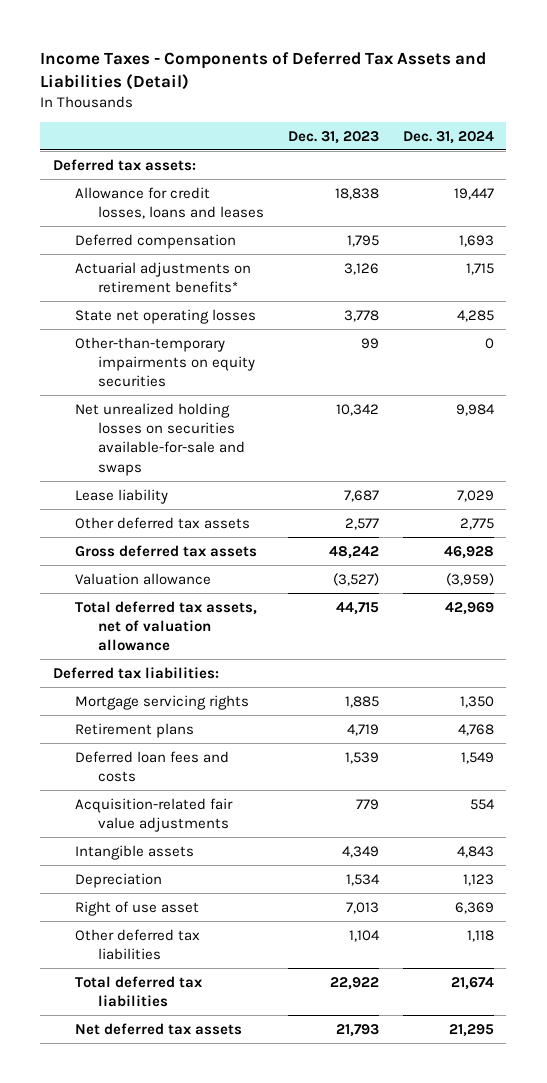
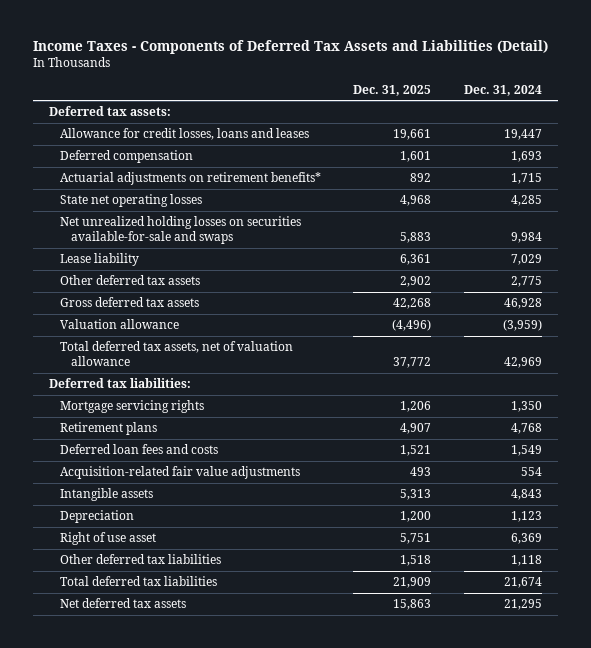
- | Dec. 31, 2023 | Dec. 31, 2024
+ | Dec. 31, 2025 | Dec. 31, 2024
- Other-than-temporary impairments on equity securities | 99 | 0

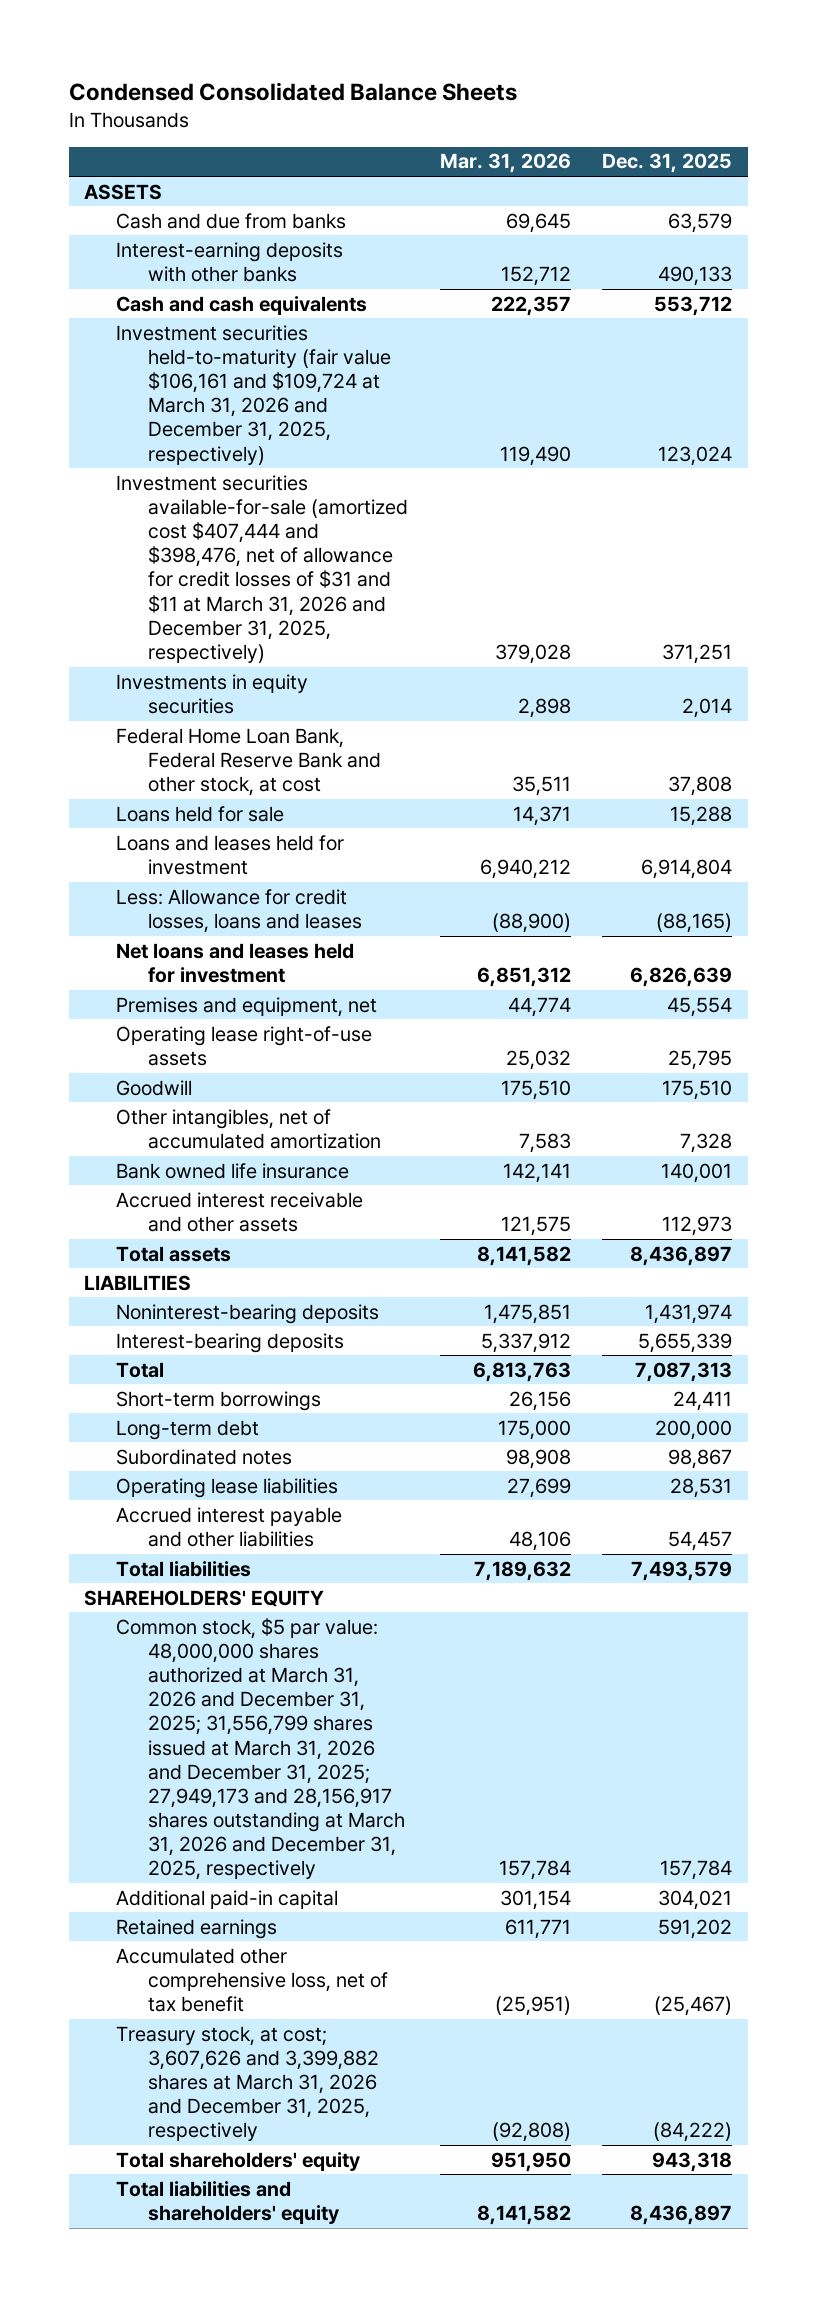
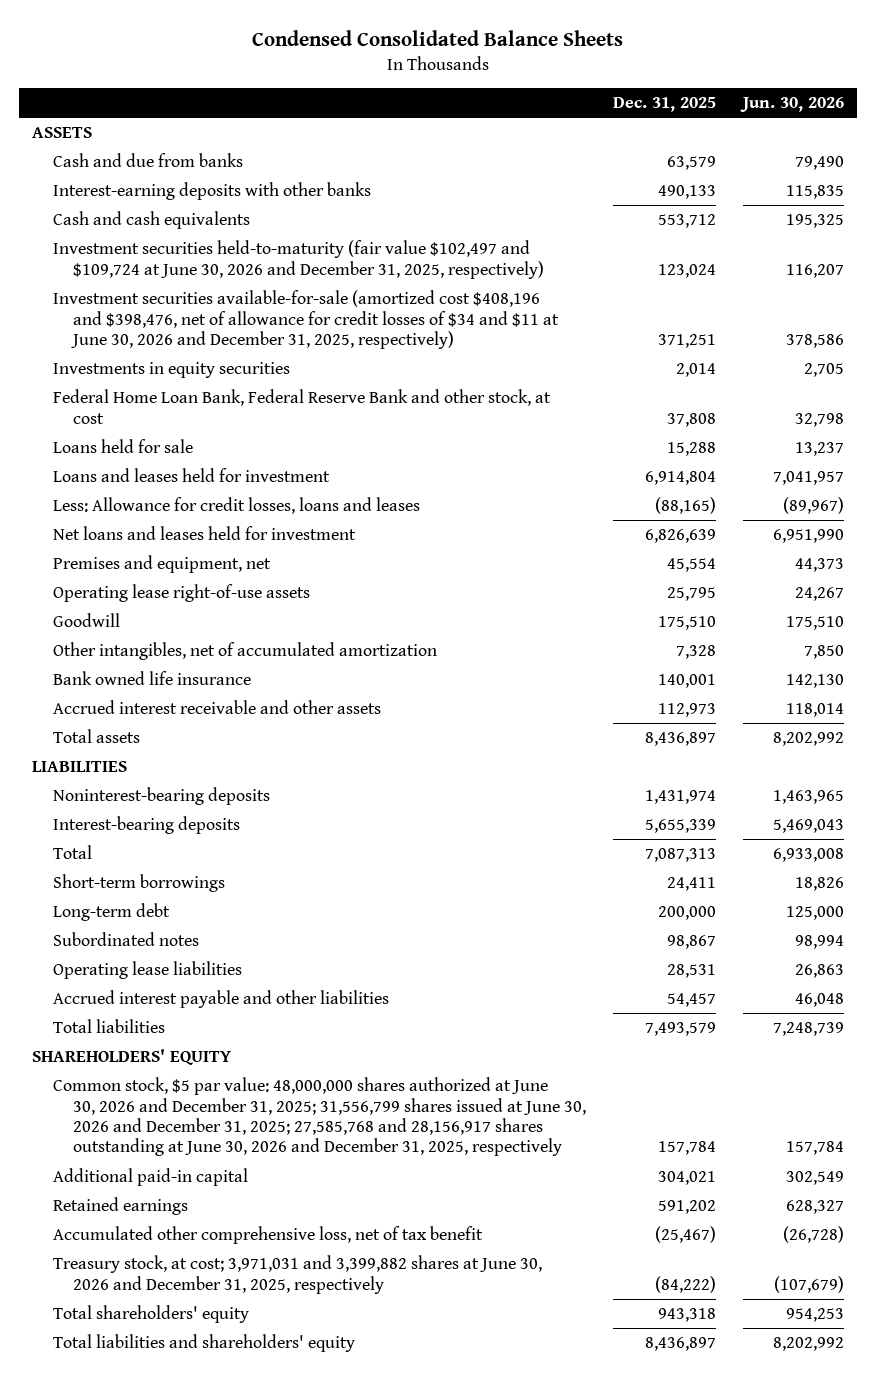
- | Mar. 31, 2026 | Dec. 31, 2025
+ | Dec. 31, 2025 | Jun. 30, 2026
- Investment securities held-to-maturity (fair value $106,161 and $109,724 at March 31, 2026 and December 31, 2025, respectively) | 119,490 | 123,024
- Investment securities available-for-sale (amortized cost $407,444 and $398,476, net of allowance for credit losses of $31 and $11 at March 31, 2026 and December 31, 2025, respectively) | 379,028 | 371,251
+ Investment securities held-to-maturity (fair value $102,497 and $109,724 at June 30, 2026 and December 31, 2025, respectively) | 123,024 | 116,207
+ Investment securities available-for-sale (amortized cost $408,196 and $398,476, net of allowance for credit losses of $34 and $11 at June 30, 2026 and December 31, 2025, respectively) | 371,251 | 378,586
- Common stock, $5 par value: 48,000,000 shares authorized at March 31, 2026 and December 31, 2025; 31,556,799 shares issued at March 31, 2026 and December 31, 2025; 27,949,173 and 28,156,917 shares outstanding at March 31, 2026 and December 31, 2025, respectively | 157,784 | 157,784
+ Common stock, $5 par value: 48,000,000 shares authorized at June 30, 2026 and December 31, 2025; 31,556,799 shares issued at June 30, 2026 and December 31, 2025; 27,585,768 and 28,156,917 shares outstanding at June 30, 2026 and December 31, 2025, respectively | 157,784 | 157,784
- Treasury stock, at cost; 3,607,626 and 3,399,882 shares at March 31, 2026 and December 31, 2025, respectively | (92,808) | (84,222)
+ Treasury stock, at cost; 3,971,031 and 3,399,882 shares at June 30, 2026 and December 31, 2025, respectively | (84,222) | (107,679)

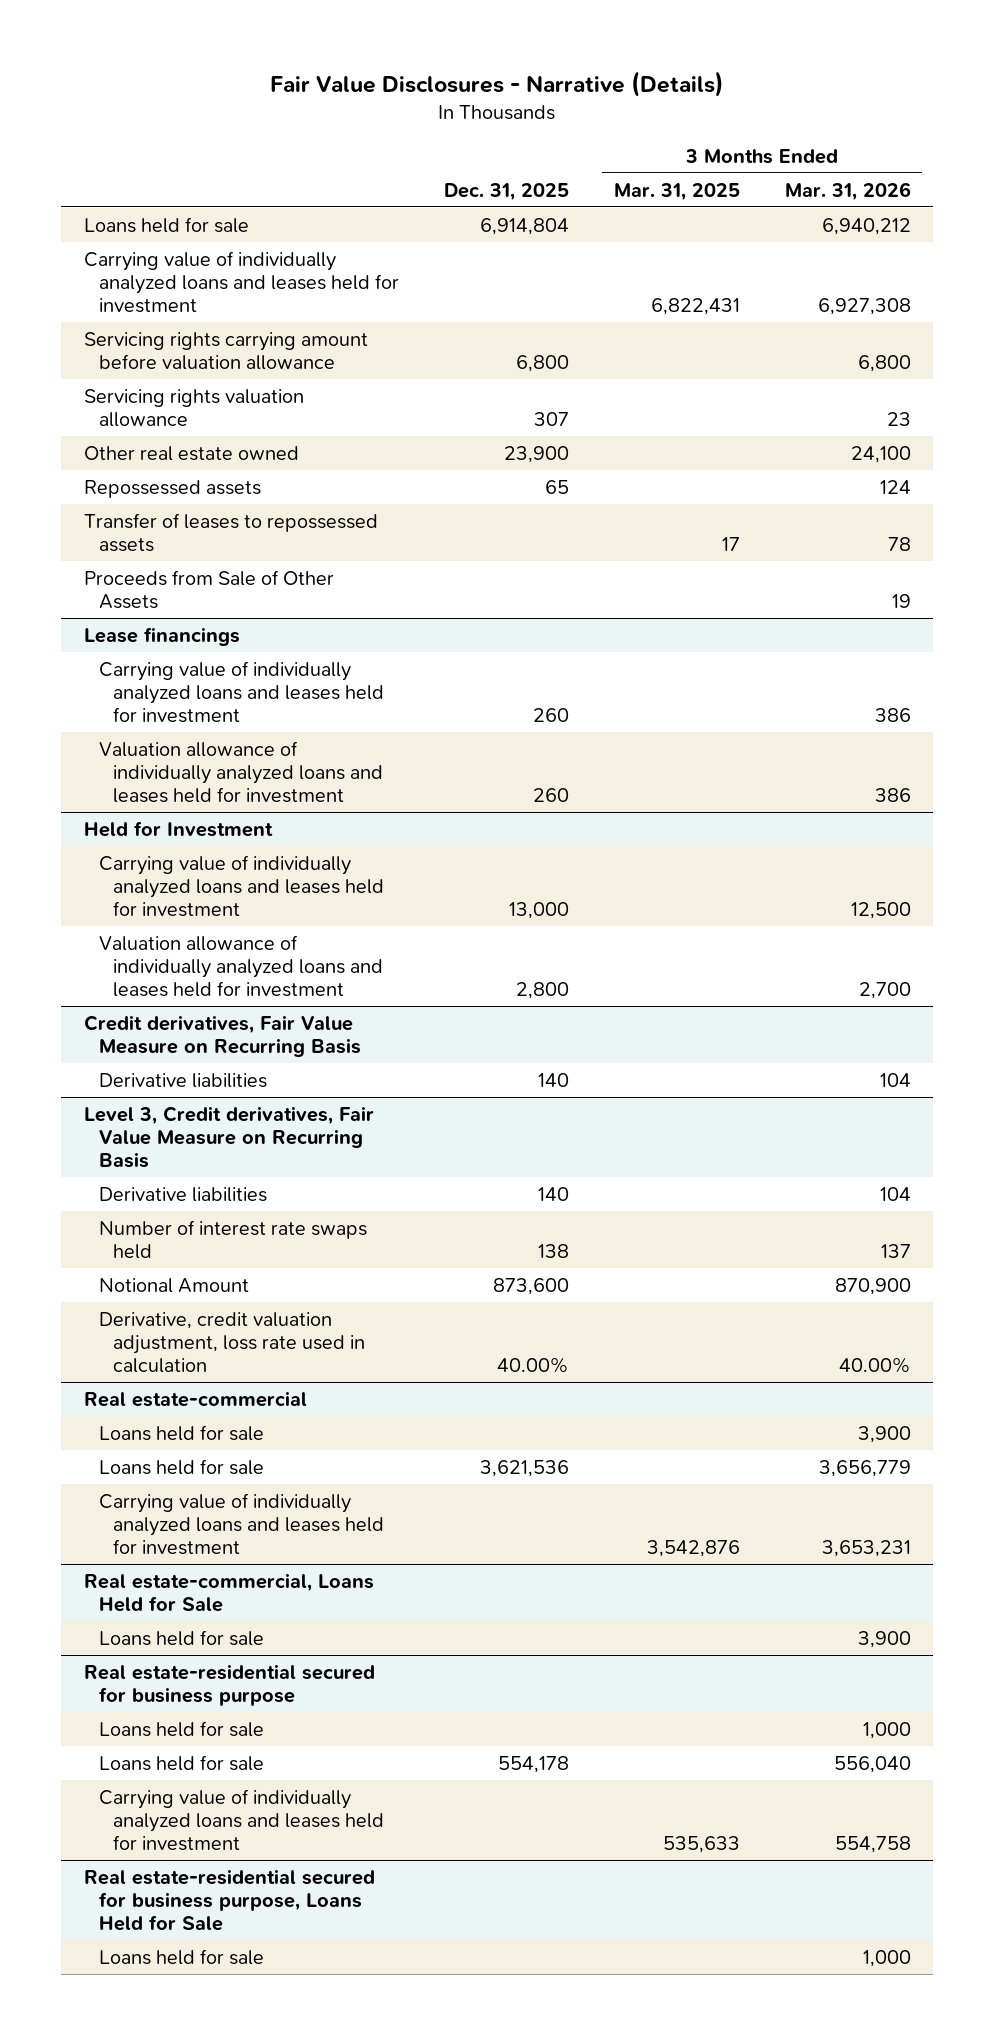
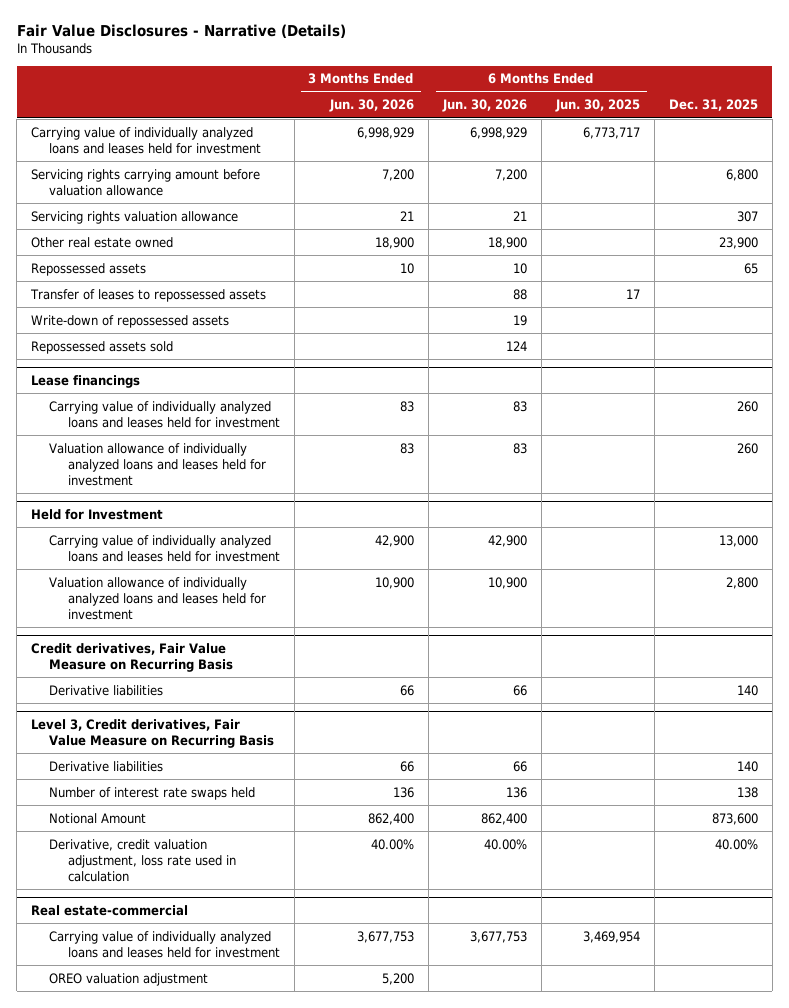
- | Dec. 31, 2025 | 3 Months Ended Mar. 31, 2025 | 3 Months Ended Mar. 31, 2026
+ | 3 Months Ended Jun. 30, 2026 | 6 Months Ended Jun. 30, 2026 | 6 Months Ended Jun. 30, 2025 | Dec. 31, 2025
- Loans held for sale | 6,914,804 | | 6,940,212
- Proceeds from Sale of Other Assets | | | 19
+ Write-down of repossessed assets | | 19 | |
+ Repossessed assets sold | | 124 | |
@ Real estate-commercial
- Loans held for sale | | | 3,900
- Loans held for sale | 3,621,536 | | 3,656,779
- Real estate-commercial, Loans Held for Sale
- Loans held for sale | | | 3,900
- Real estate-residential secured for business purpose
- Loans held for sale | | | 1,000
- Loans held for sale | 554,178 | | 556,040
- Carrying value of individually analyzed loans and leases held for investment | | 535,633 | 554,758
- Real estate-residential secured for business purpose, Loans Held for Sale
- Loans held for sale | | | 1,000
@ Real estate-commercial
+ OREO valuation adjustment | 5,200 | | |

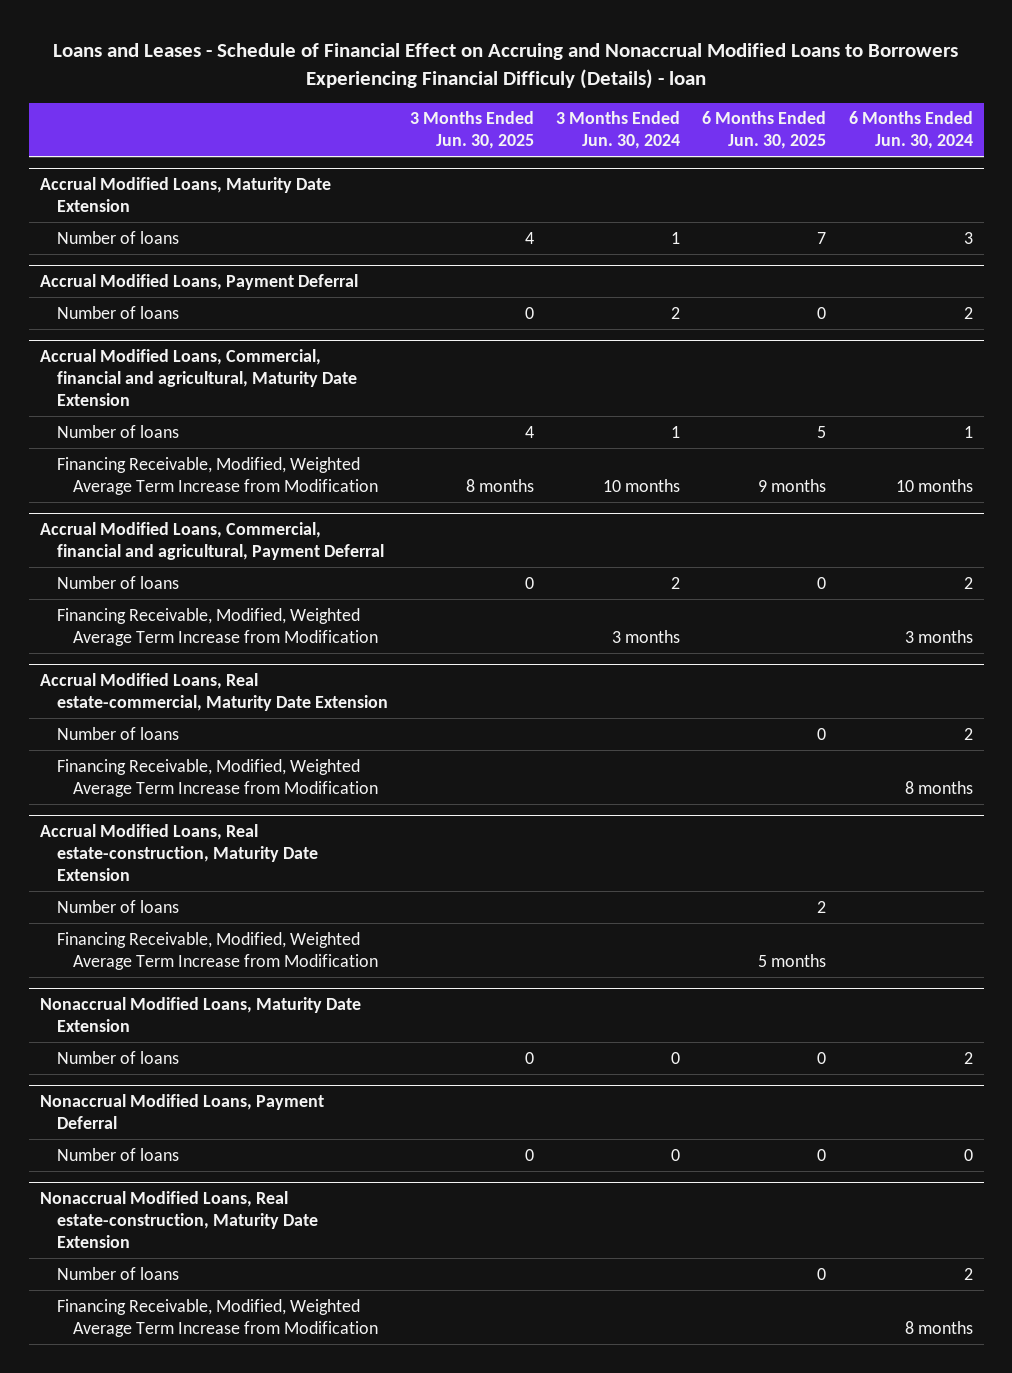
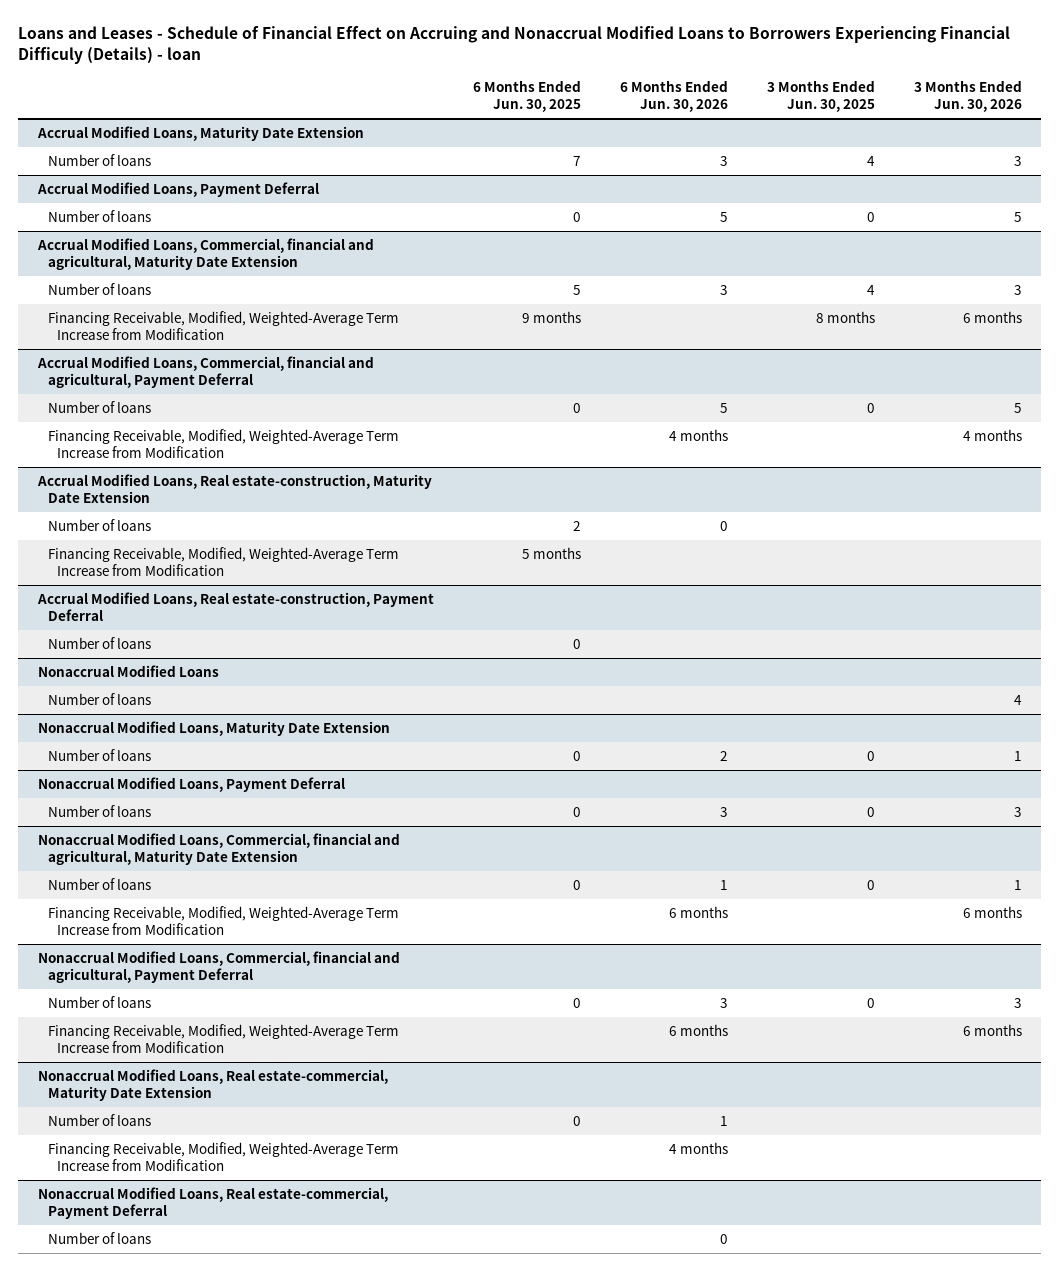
- | 3 Months Ended Jun. 30, 2025 | 3 Months Ended Jun. 30, 2024 | 6 Months Ended Jun. 30, 2025 | 6 Months Ended Jun. 30, 2024
+ | 6 Months Ended Jun. 30, 2025 | 6 Months Ended Jun. 30, 2026 | 3 Months Ended Jun. 30, 2025 | 3 Months Ended Jun. 30, 2026
@ Accrual Modified Loans, Commercial, financial and agricultural, Maturity Date Extension
- Financing Receivable, Modified, Weighted Average Term Increase from Modification | 8 months | 10 months | 9 months | 10 months
+ Financing Receivable, Modified, Weighted-Average Term Increase from Modification | 9 months | | 8 months | 6 months
@ Accrual Modified Loans, Commercial, financial and agricultural, Payment Deferral
- Financing Receivable, Modified, Weighted Average Term Increase from Modification | | 3 months | | 3 months
- Accrual Modified Loans, Real estate-commercial, Maturity Date Extension
- Number of loans | | | 0 | 2
- Financing Receivable, Modified, Weighted Average Term Increase from Modification | | | | 8 months
@ Accrual Modified Loans, Commercial, financial and agricultural, Payment Deferral
+ Financing Receivable, Modified, Weighted-Average Term Increase from Modification | | 4 months | | 4 months
@ Accrual Modified Loans, Real estate-construction, Maturity Date Extension
- Financing Receivable, Modified, Weighted Average Term Increase from Modification | | | 5 months |
+ Financing Receivable, Modified, Weighted-Average Term Increase from Modification | 5 months | | |
+ Accrual Modified Loans, Real estate-construction, Payment Deferral
+ Number of loans | 0 | | |
+ Nonaccrual Modified Loans
+ Number of loans | | | | 4
- Nonaccrual Modified Loans, Real estate-construction, Maturity Date Extension
+ Nonaccrual Modified Loans, Commercial, financial and agricultural, Maturity Date Extension
+ Number of loans | 0 | 1 | 0 | 1
+ Financing Receivable, Modified, Weighted-Average Term Increase from Modification | | 6 months | | 6 months
+ Nonaccrual Modified Loans, Commercial, financial and agricultural, Payment Deferral
+ Number of loans | 0 | 3 | 0 | 3
+ Financing Receivable, Modified, Weighted-Average Term Increase from Modification | | 6 months | | 6 months
+ Nonaccrual Modified Loans, Real estate-commercial, Maturity Date Extension
- Financing Receivable, Modified, Weighted Average Term Increase from Modification | | | | 8 months
+ Financing Receivable, Modified, Weighted-Average Term Increase from Modification | | 4 months | |
+ Nonaccrual Modified Loans, Real estate-commercial, Payment Deferral
+ Number of loans | | 0 | |

